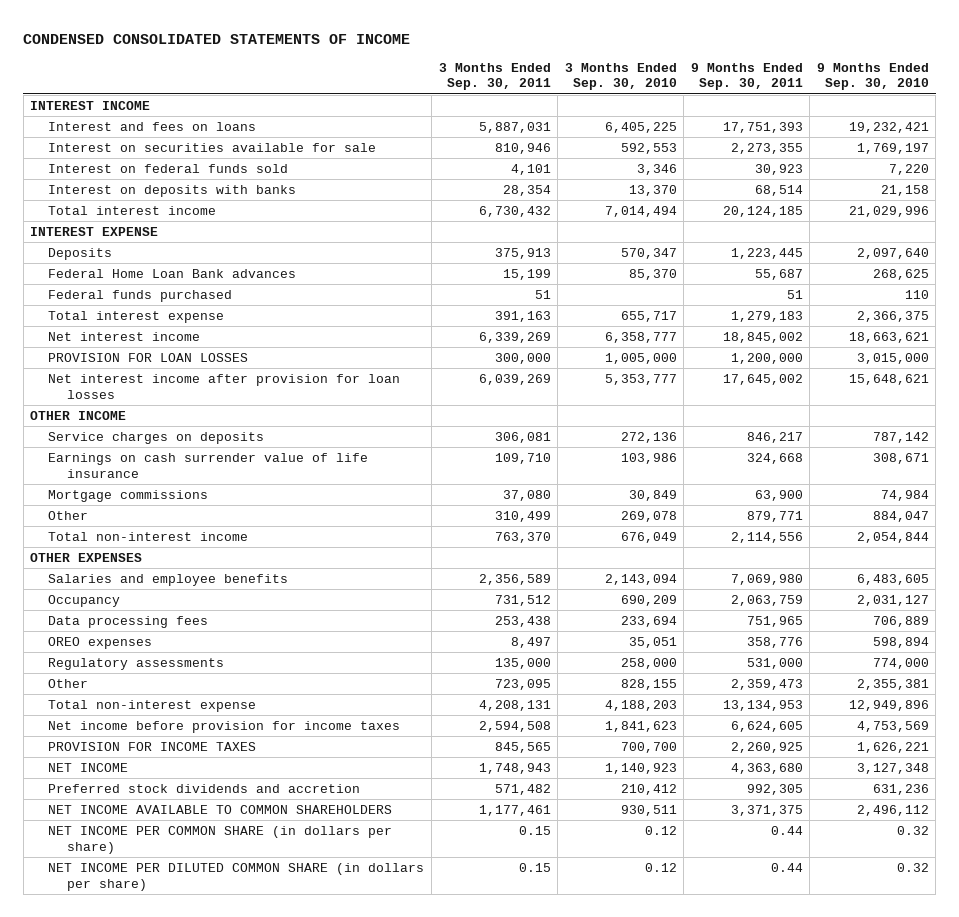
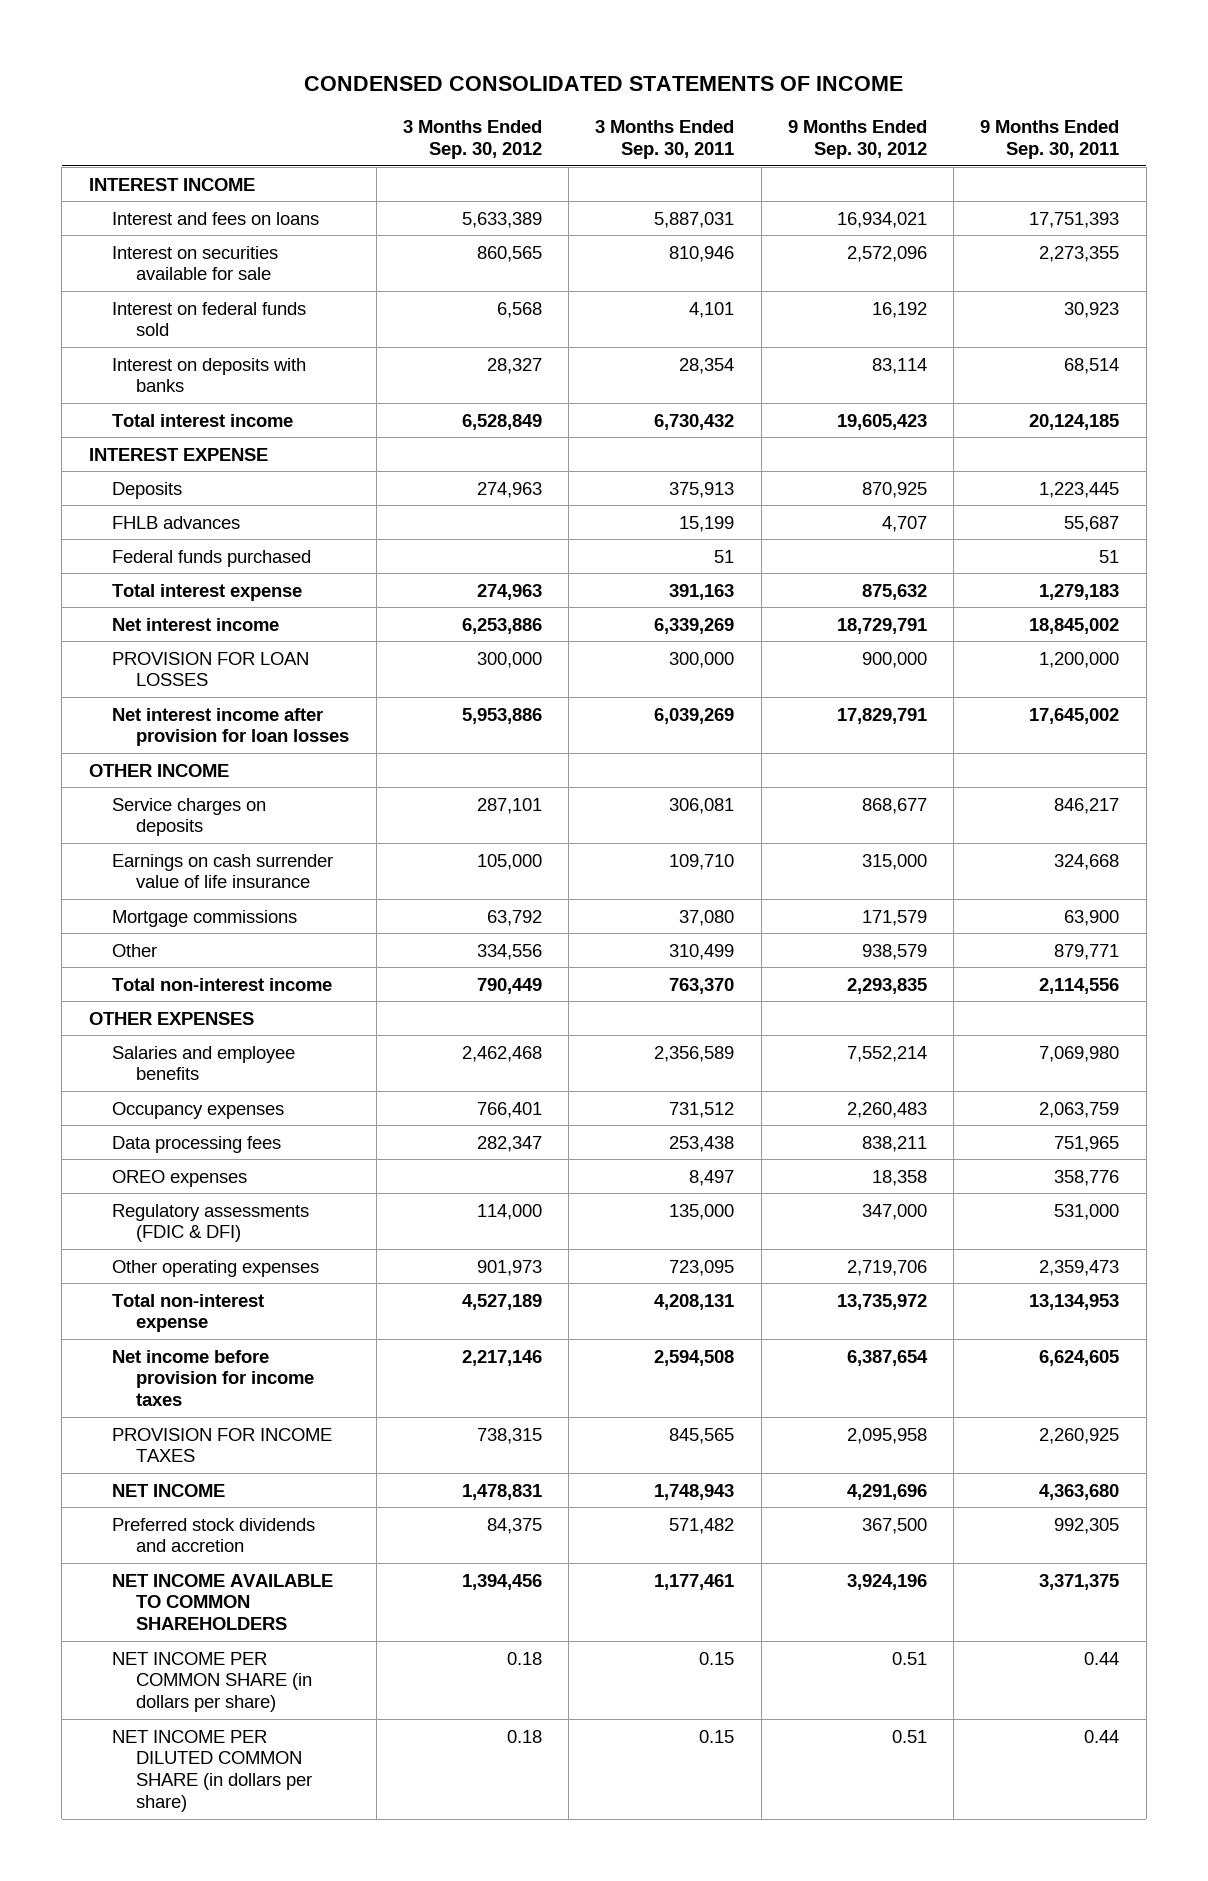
- | 3 Months Ended Sep. 30, 2011 | 3 Months Ended Sep. 30, 2010 | 9 Months Ended Sep. 30, 2011 | 9 Months Ended Sep. 30, 2010
+ | 3 Months Ended Sep. 30, 2012 | 3 Months Ended Sep. 30, 2011 | 9 Months Ended Sep. 30, 2012 | 9 Months Ended Sep. 30, 2011
- Federal Home Loan Bank advances | 15,199 | 85,370 | 55,687 | 268,625
+ FHLB advances | | 15,199 | 4,707 | 55,687
- Occupancy | 731,512 | 690,209 | 2,063,759 | 2,031,127
+ Occupancy expenses | 766,401 | 731,512 | 2,260,483 | 2,063,759
- Regulatory assessments | 135,000 | 258,000 | 531,000 | 774,000
- Other | 723,095 | 828,155 | 2,359,473 | 2,355,381
+ Regulatory assessments (FDIC & DFI) | 114,000 | 135,000 | 347,000 | 531,000
+ Other operating expenses | 901,973 | 723,095 | 2,719,706 | 2,359,473

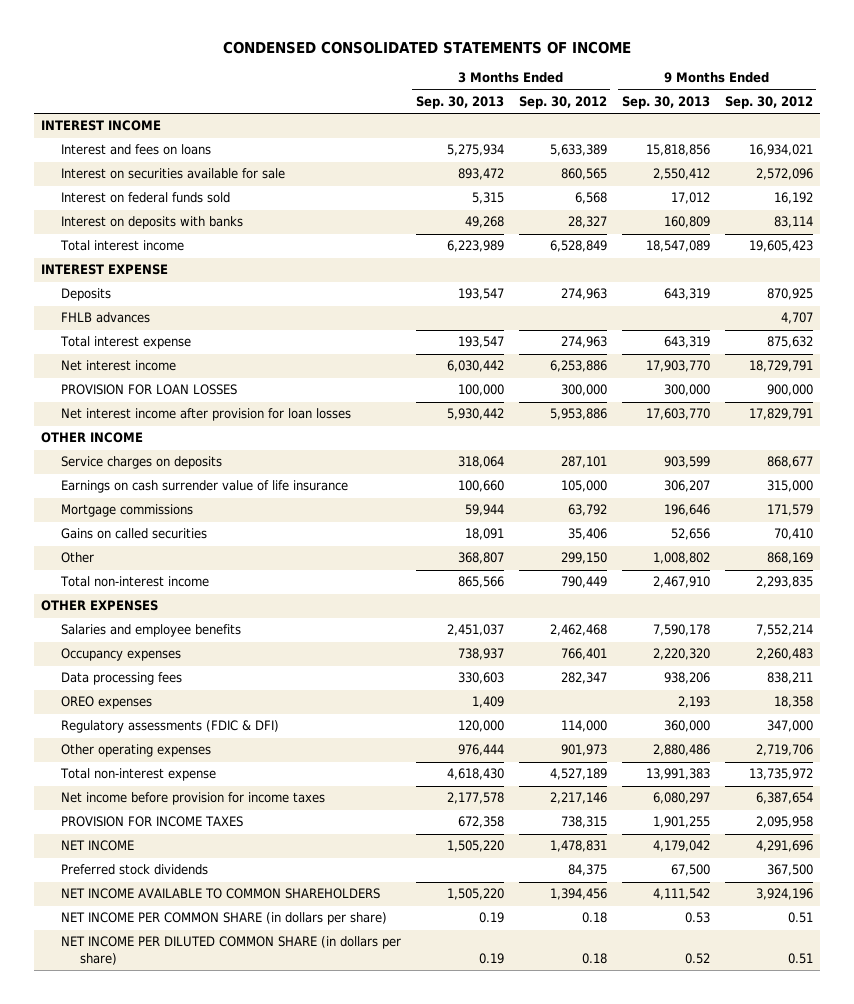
- | 3 Months Ended Sep. 30, 2012 | 3 Months Ended Sep. 30, 2011 | 9 Months Ended Sep. 30, 2012 | 9 Months Ended Sep. 30, 2011
+ | 3 Months Ended Sep. 30, 2013 | 3 Months Ended Sep. 30, 2012 | 9 Months Ended Sep. 30, 2013 | 9 Months Ended Sep. 30, 2012
- Federal funds purchased | | 51 | | 51
- Other | 334,556 | 310,499 | 938,579 | 879,771
+ Gains on called securities | 18,091 | 35,406 | 52,656 | 70,410
+ Other | 368,807 | 299,150 | 1,008,802 | 868,169
- Preferred stock dividends and accretion | 84,375 | 571,482 | 367,500 | 992,305
+ Preferred stock dividends | | 84,375 | 67,500 | 367,500

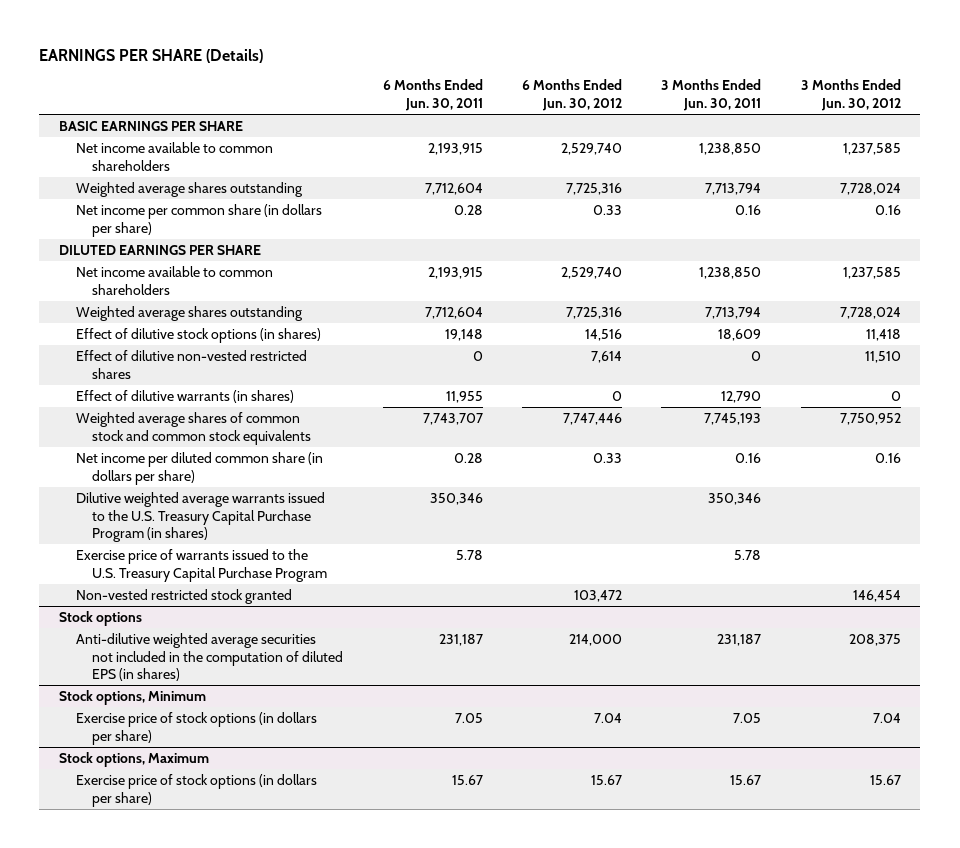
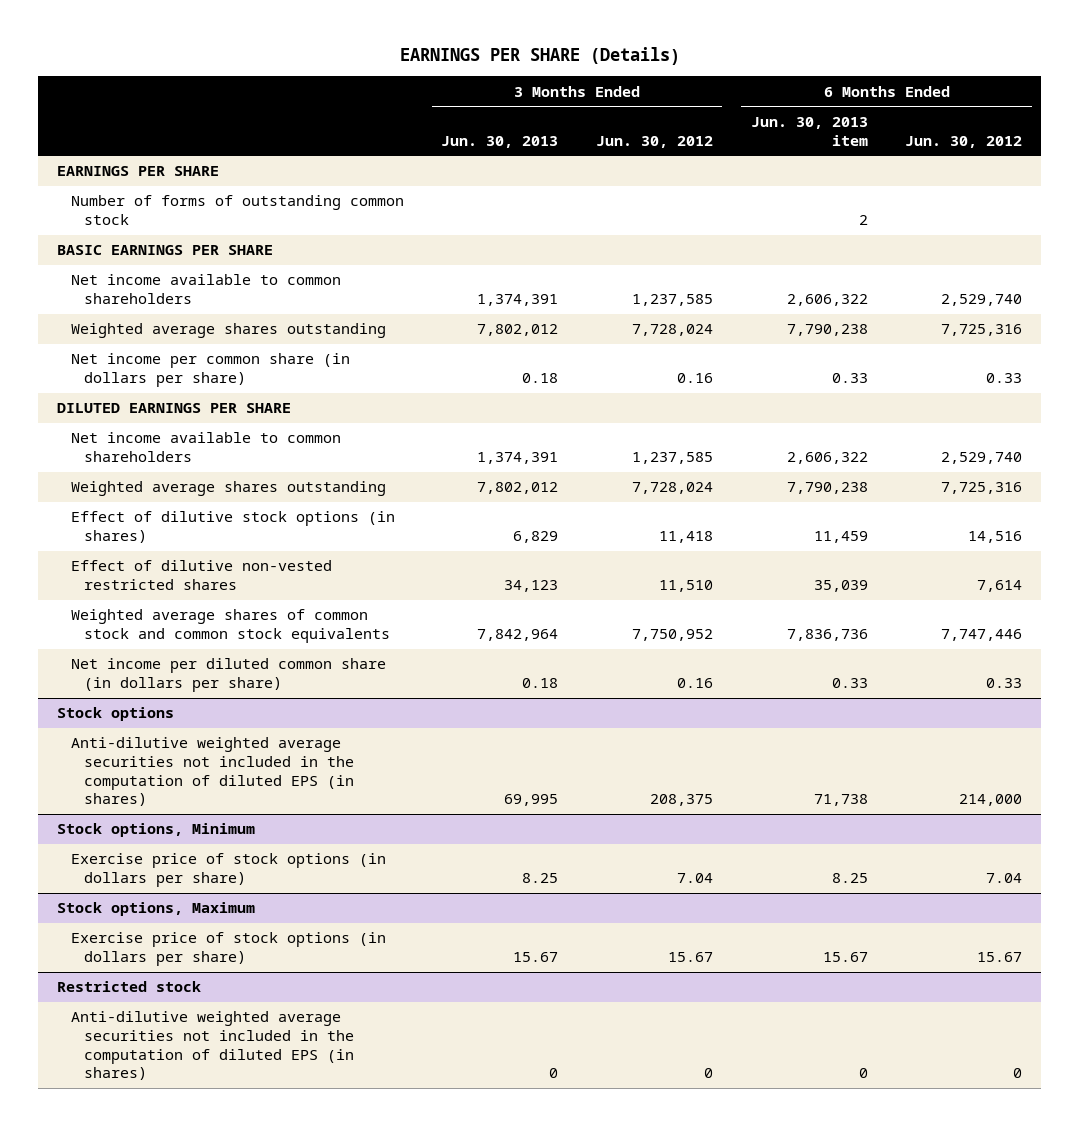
- | 6 Months Ended Jun. 30, 2011 | 6 Months Ended Jun. 30, 2012 | 3 Months Ended Jun. 30, 2011 | 3 Months Ended Jun. 30, 2012
+ | 3 Months Ended Jun. 30, 2013 | 3 Months Ended Jun. 30, 2012 | 6 Months Ended Jun. 30, 2013 item | 6 Months Ended Jun. 30, 2012
+ EARNINGS PER SHARE
+ Number of forms of outstanding common stock | | | 2 |
- Effect of dilutive warrants (in shares) | 11,955 | 0 | 12,790 | 0
- Dilutive weighted average warrants issued to the U.S. Treasury Capital Purchase Program (in shares) | 350,346 | | 350,346 |
- Exercise price of warrants issued to the U.S. Treasury Capital Purchase Program | 5.78 | | 5.78 |
- Non-vested restricted stock granted | | 103,472 | | 146,454
+ Restricted stock
+ Anti-dilutive weighted average securities not included in the computation of diluted EPS (in shares) | 0 | 0 | 0 | 0

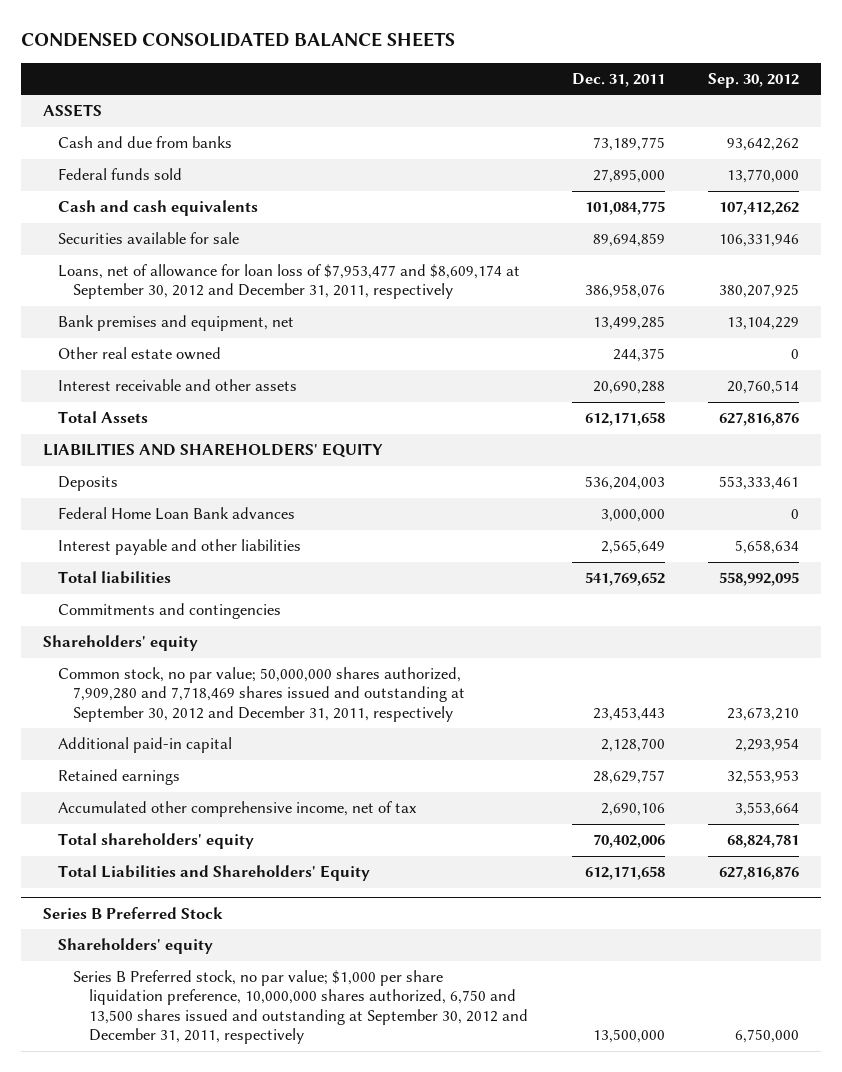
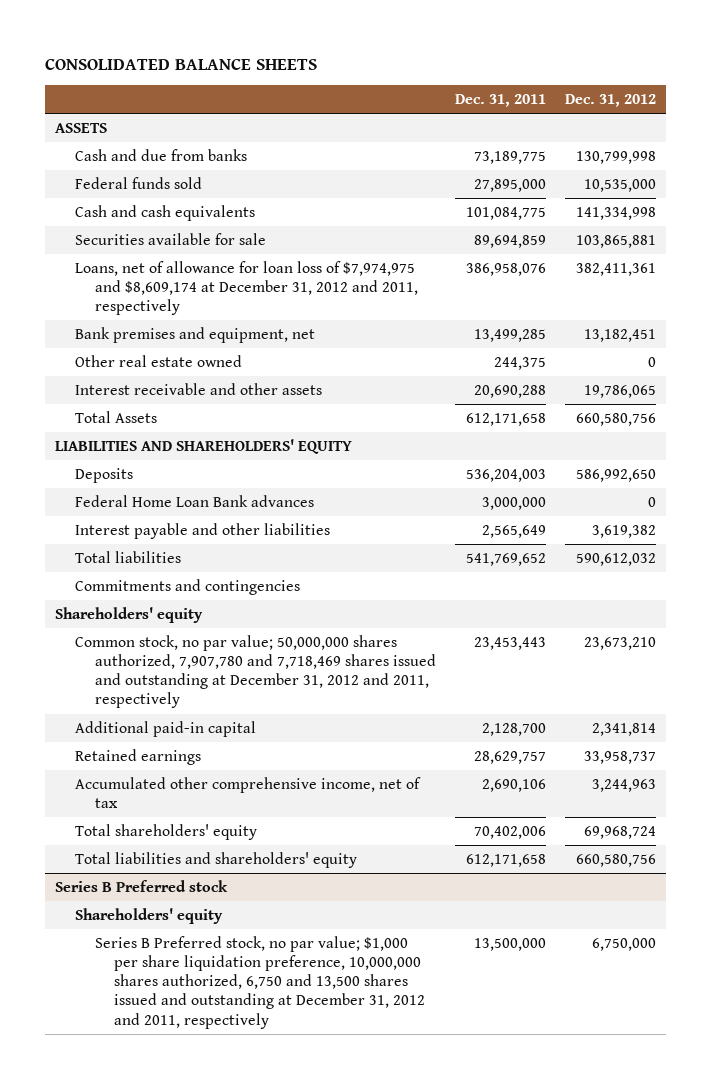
- CONDENSED CONSOLIDATED BALANCE SHEETS
+ CONSOLIDATED BALANCE SHEETS
- | Dec. 31, 2011 | Sep. 30, 2012
+ | Dec. 31, 2011 | Dec. 31, 2012
- Loans, net of allowance for loan loss of $7,953,477 and $8,609,174 at September 30, 2012 and December 31, 2011, respectively | 386,958,076 | 380,207,925
+ Loans, net of allowance for loan loss of $7,974,975 and $8,609,174 at December 31, 2012 and 2011, respectively | 386,958,076 | 382,411,361
- Common stock, no par value; 50,000,000 shares authorized, 7,909,280 and 7,718,469 shares issued and outstanding at September 30, 2012 and December 31, 2011, respectively | 23,453,443 | 23,673,210
+ Common stock, no par value; 50,000,000 shares authorized, 7,907,780 and 7,718,469 shares issued and outstanding at December 31, 2012 and 2011, respectively | 23,453,443 | 23,673,210
- Total Liabilities and Shareholders' Equity | 612,171,658 | 627,816,876
- Series B Preferred Stock
+ Total liabilities and shareholders' equity | 612,171,658 | 660,580,756
+ Series B Preferred stock
- Series B Preferred stock, no par value; $1,000 per share liquidation preference, 10,000,000 shares authorized, 6,750 and 13,500 shares issued and outstanding at September 30, 2012 and December 31, 2011, respectively | 13,500,000 | 6,750,000
+ Series B Preferred stock, no par value; $1,000 per share liquidation preference, 10,000,000 shares authorized, 6,750 and 13,500 shares issued and outstanding at December 31, 2012 and 2011, respectively | 13,500,000 | 6,750,000

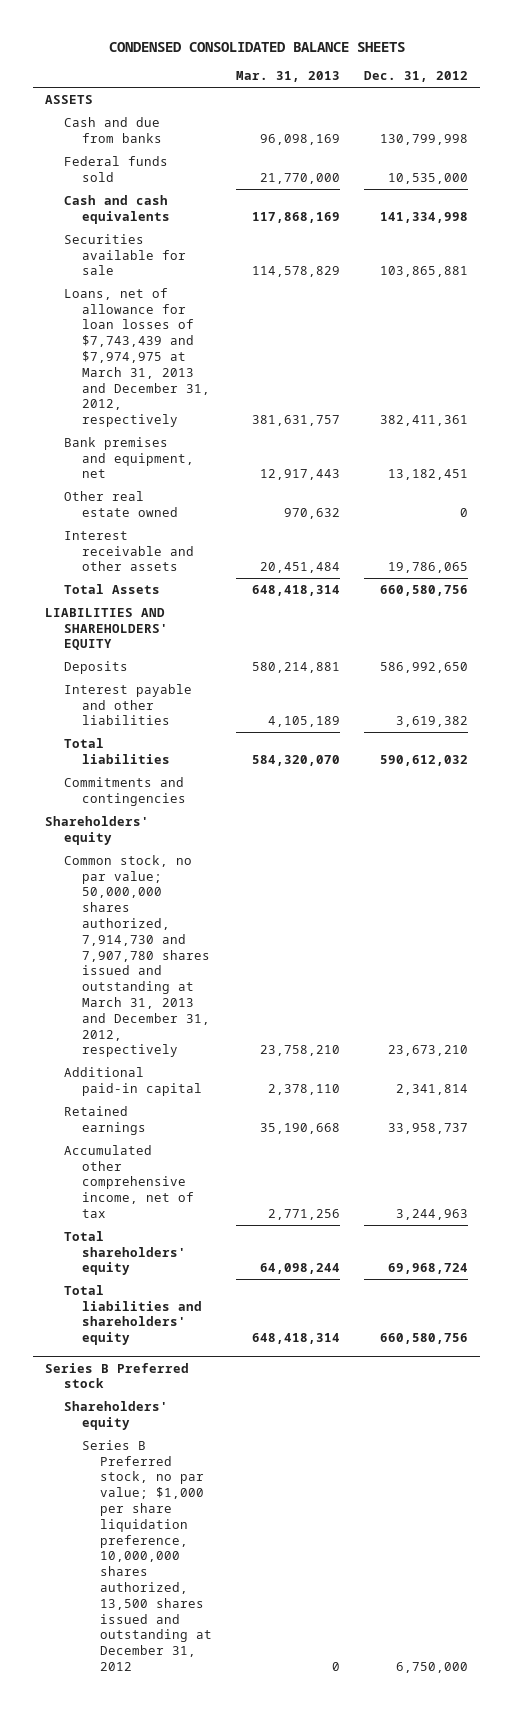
- CONSOLIDATED BALANCE SHEETS
+ CONDENSED CONSOLIDATED BALANCE SHEETS
- | Dec. 31, 2011 | Dec. 31, 2012
+ | Mar. 31, 2013 | Dec. 31, 2012
- Loans, net of allowance for loan loss of $7,974,975 and $8,609,174 at December 31, 2012 and 2011, respectively | 386,958,076 | 382,411,361
+ Loans, net of allowance for loan losses of $7,743,439 and $7,974,975 at March 31, 2013 and December 31, 2012, respectively | 381,631,757 | 382,411,361
- Federal Home Loan Bank advances | 3,000,000 | 0
- Common stock, no par value; 50,000,000 shares authorized, 7,907,780 and 7,718,469 shares issued and outstanding at December 31, 2012 and 2011, respectively | 23,453,443 | 23,673,210
+ Common stock, no par value; 50,000,000 shares authorized, 7,914,730 and 7,907,780 shares issued and outstanding at March 31, 2013 and December 31, 2012, respectively | 23,758,210 | 23,673,210
@ Series B Preferred stock
- Series B Preferred stock, no par value; $1,000 per share liquidation preference, 10,000,000 shares authorized, 6,750 and 13,500 shares issued and outstanding at December 31, 2012 and 2011, respectively | 13,500,000 | 6,750,000
+ Series B Preferred stock, no par value; $1,000 per share liquidation preference, 10,000,000 shares authorized, 13,500 shares issued and outstanding at December 31, 2012 | 0 | 6,750,000

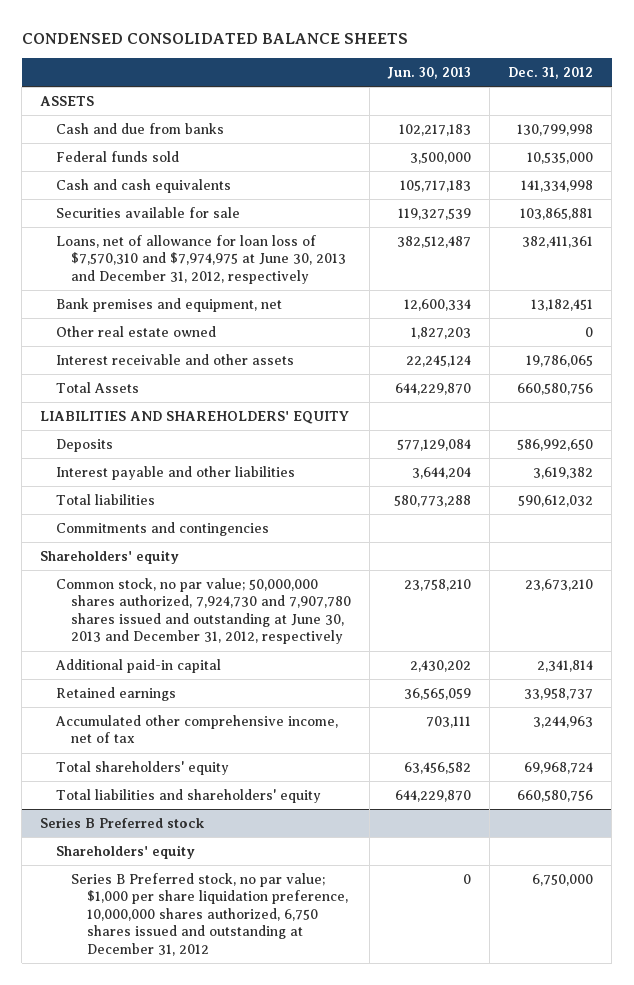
- | Mar. 31, 2013 | Dec. 31, 2012
+ | Jun. 30, 2013 | Dec. 31, 2012
- Loans, net of allowance for loan losses of $7,743,439 and $7,974,975 at March 31, 2013 and December 31, 2012, respectively | 381,631,757 | 382,411,361
+ Loans, net of allowance for loan loss of $7,570,310 and $7,974,975 at June 30, 2013 and December 31, 2012, respectively | 382,512,487 | 382,411,361
- Common stock, no par value; 50,000,000 shares authorized, 7,914,730 and 7,907,780 shares issued and outstanding at March 31, 2013 and December 31, 2012, respectively | 23,758,210 | 23,673,210
+ Common stock, no par value; 50,000,000 shares authorized, 7,924,730 and 7,907,780 shares issued and outstanding at June 30, 2013 and December 31, 2012, respectively | 23,758,210 | 23,673,210
@ Series B Preferred stock
- Series B Preferred stock, no par value; $1,000 per share liquidation preference, 10,000,000 shares authorized, 13,500 shares issued and outstanding at December 31, 2012 | 0 | 6,750,000
+ Series B Preferred stock, no par value; $1,000 per share liquidation preference, 10,000,000 shares authorized, 6,750 shares issued and outstanding at December 31, 2012 | 0 | 6,750,000

